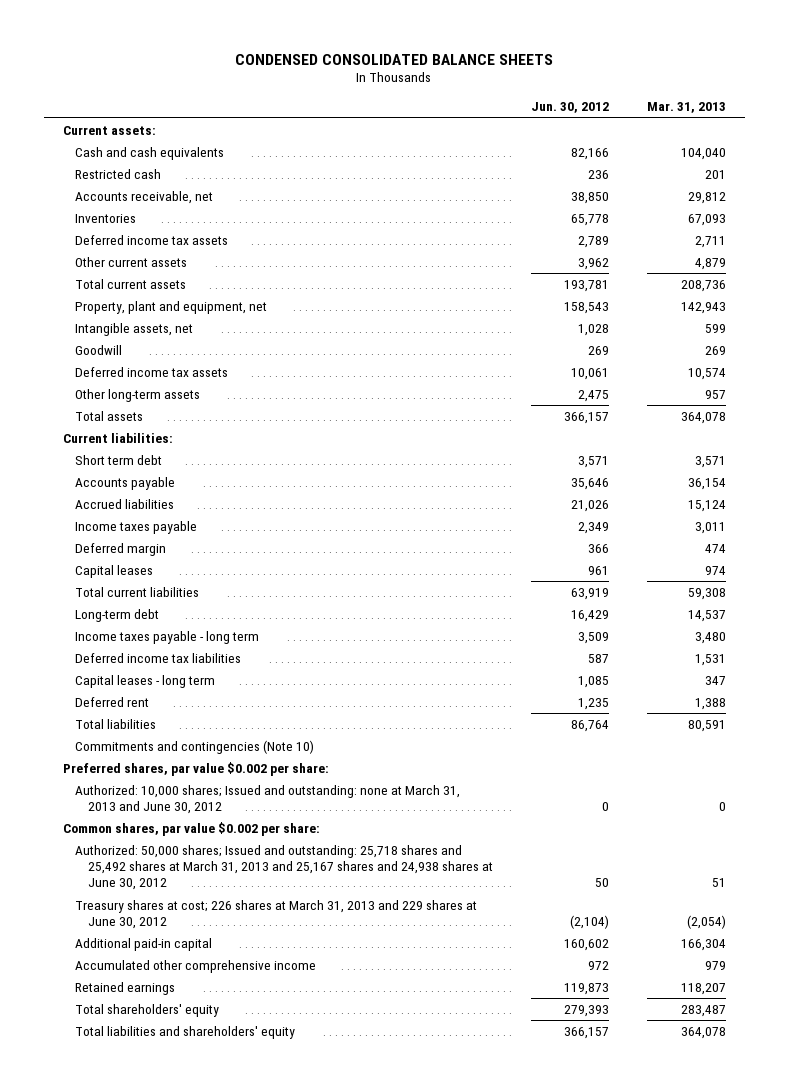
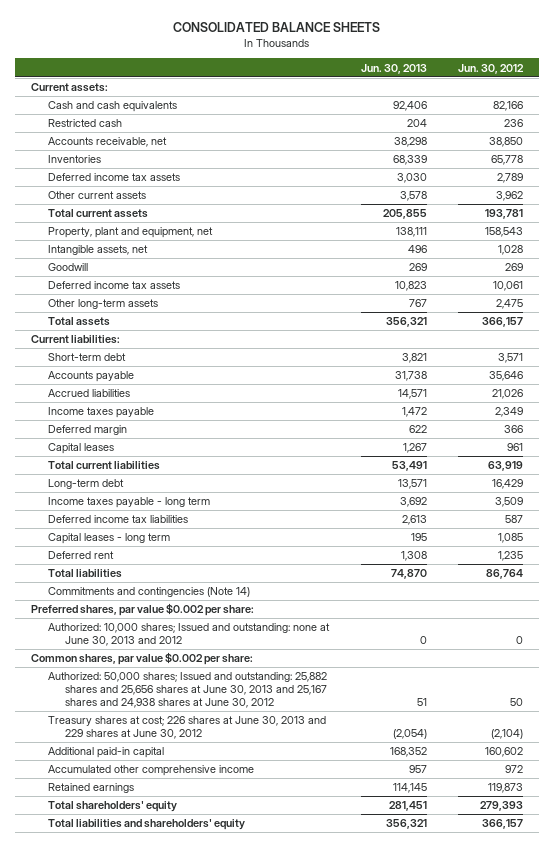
- CONDENSED CONSOLIDATED BALANCE SHEETS
+ CONSOLIDATED BALANCE SHEETS
- | Jun. 30, 2012 | Mar. 31, 2013
+ | Jun. 30, 2013 | Jun. 30, 2012
- Short term debt | 3,571 | 3,571
+ Short-term debt | 3,821 | 3,571
- Commitments and contingencies (Note 10)
+ Commitments and contingencies (Note 14)
- Authorized: 10,000 shares; Issued and outstanding: none at March 31, 2013 and June 30, 2012 | 0 | 0
+ Authorized: 10,000 shares; Issued and outstanding: none at June 30, 2013 and 2012 | 0 | 0
- Authorized: 50,000 shares; Issued and outstanding: 25,718 shares and 25,492 shares at March 31, 2013 and 25,167 shares and 24,938 shares at June 30, 2012 | 50 | 51
- Treasury shares at cost; 226 shares at March 31, 2013 and 229 shares at June 30, 2012 | (2,104) | (2,054)
+ Authorized: 50,000 shares; Issued and outstanding: 25,882 shares and 25,656 shares at June 30, 2013 and 25,167 shares and 24,938 shares at June 30, 2012 | 51 | 50
+ Treasury shares at cost; 226 shares at June 30, 2013 and 229 shares at June 30, 2012 | (2,054) | (2,104)

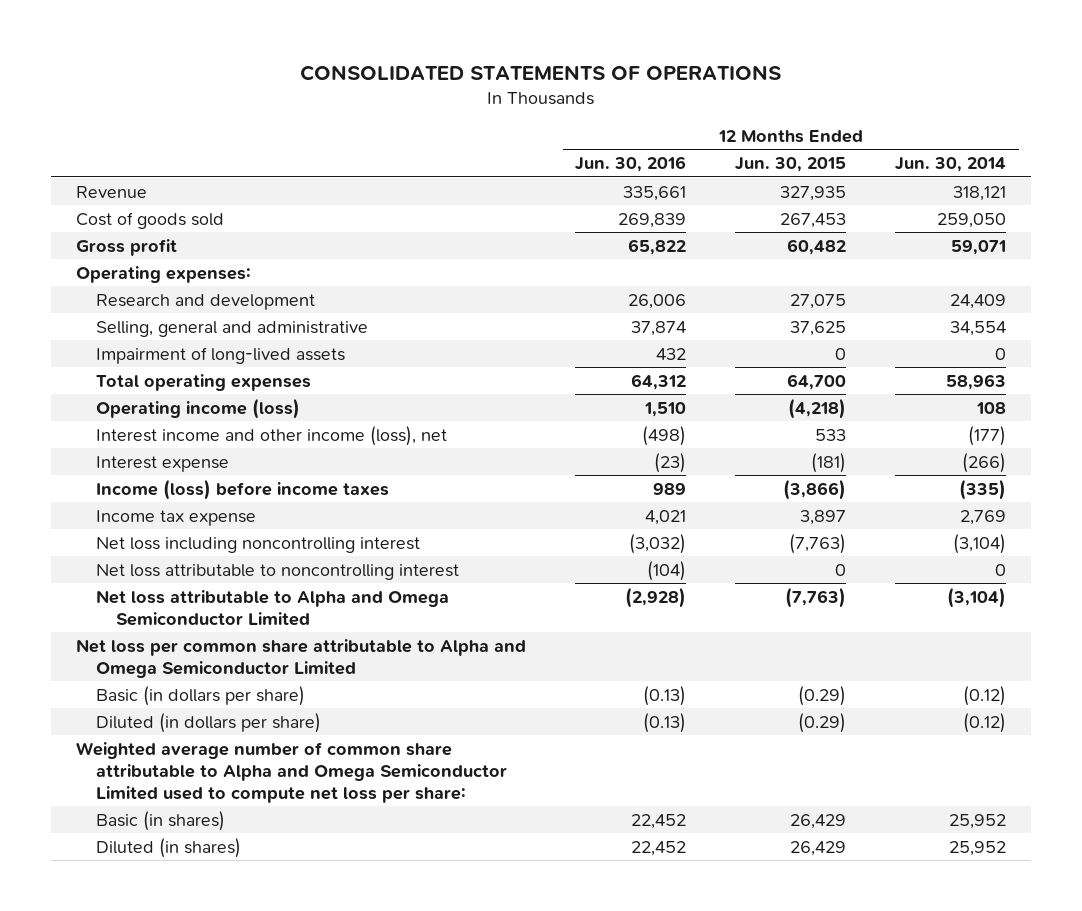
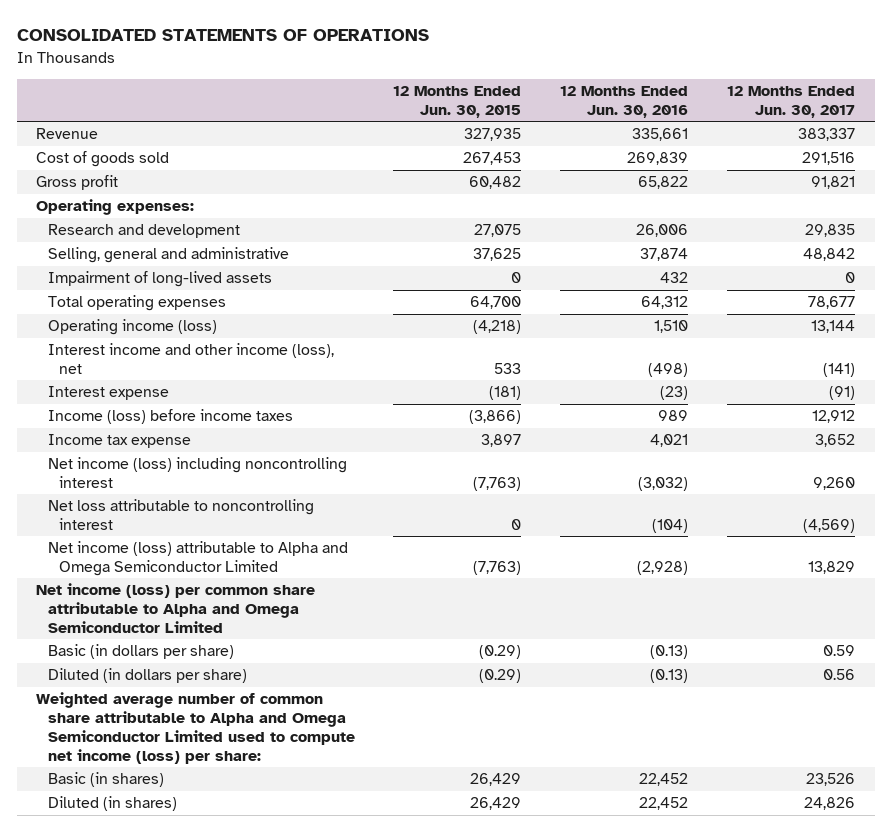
- | 12 Months Ended Jun. 30, 2016 | 12 Months Ended Jun. 30, 2015 | 12 Months Ended Jun. 30, 2014
+ | 12 Months Ended Jun. 30, 2015 | 12 Months Ended Jun. 30, 2016 | 12 Months Ended Jun. 30, 2017
- Net loss including noncontrolling interest | (3,032) | (7,763) | (3,104)
+ Net income (loss) including noncontrolling interest | (7,763) | (3,032) | 9,260
- Net loss attributable to Alpha and Omega Semiconductor Limited | (2,928) | (7,763) | (3,104)
- Net loss per common share attributable to Alpha and Omega Semiconductor Limited
+ Net income (loss) attributable to Alpha and Omega Semiconductor Limited | (7,763) | (2,928) | 13,829
+ Net income (loss) per common share attributable to Alpha and Omega Semiconductor Limited
- Weighted average number of common share attributable to Alpha and Omega Semiconductor Limited used to compute net loss per share:
+ Weighted average number of common share attributable to Alpha and Omega Semiconductor Limited used to compute net income (loss) per share:

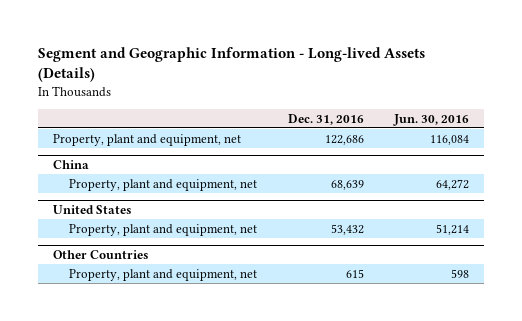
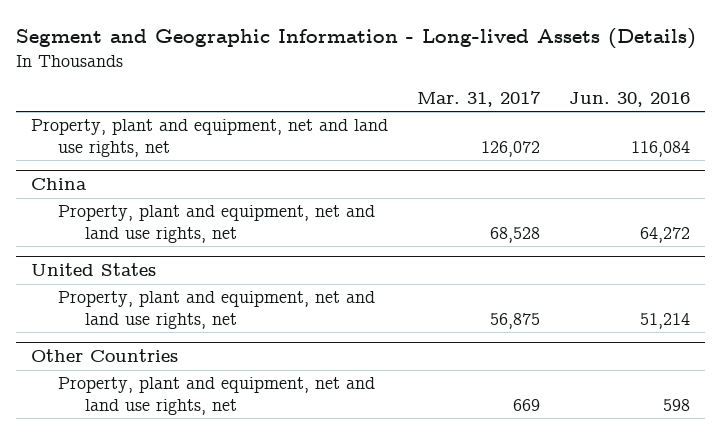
- | Dec. 31, 2016 | Jun. 30, 2016
+ | Mar. 31, 2017 | Jun. 30, 2016
- Property, plant and equipment, net | 122,686 | 116,084
+ Property, plant and equipment, net and land use rights, net | 126,072 | 116,084
@ China
- Property, plant and equipment, net | 68,639 | 64,272
+ Property, plant and equipment, net and land use rights, net | 68,528 | 64,272
@ United States
- Property, plant and equipment, net | 53,432 | 51,214
+ Property, plant and equipment, net and land use rights, net | 56,875 | 51,214
@ Other Countries
- Property, plant and equipment, net | 615 | 598
+ Property, plant and equipment, net and land use rights, net | 669 | 598

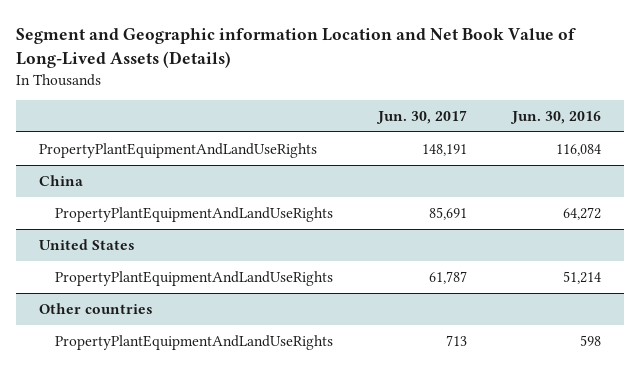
- Segment and Geographic Information - Long-lived Assets (Details)
+ Segment and Geographic information Location and Net Book Value of Long-Lived Assets (Details)
- | Mar. 31, 2017 | Jun. 30, 2016
+ | Jun. 30, 2017 | Jun. 30, 2016
- Property, plant and equipment, net and land use rights, net | 126,072 | 116,084
+ PropertyPlantEquipmentAndLandUseRights | 148,191 | 116,084
@ China
- Property, plant and equipment, net and land use rights, net | 68,528 | 64,272
+ PropertyPlantEquipmentAndLandUseRights | 85,691 | 64,272
@ United States
- Property, plant and equipment, net and land use rights, net | 56,875 | 51,214
- Other Countries
- Property, plant and equipment, net and land use rights, net | 669 | 598
@ United States
+ PropertyPlantEquipmentAndLandUseRights | 61,787 | 51,214
+ Other countries
+ PropertyPlantEquipmentAndLandUseRights | 713 | 598

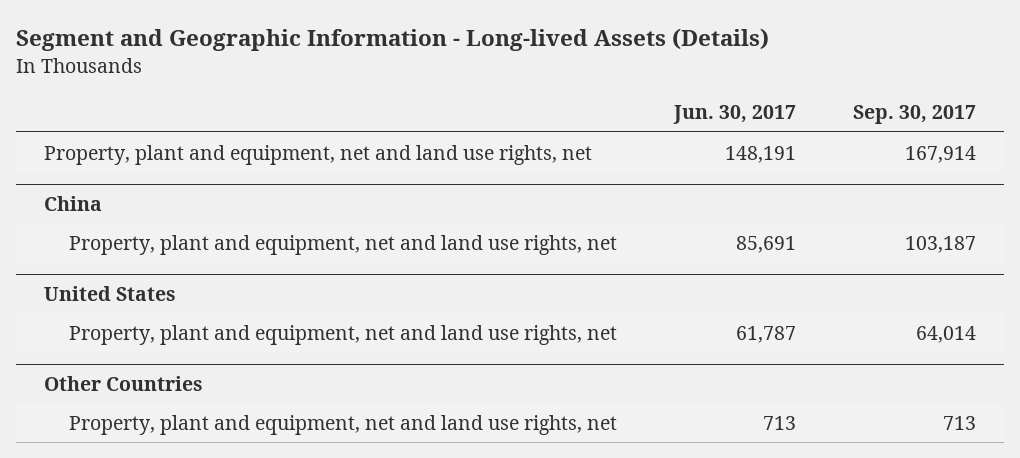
- Segment and Geographic information Location and Net Book Value of Long-Lived Assets (Details)
+ Segment and Geographic Information - Long-lived Assets (Details)
- | Jun. 30, 2017 | Jun. 30, 2016
+ | Jun. 30, 2017 | Sep. 30, 2017
- PropertyPlantEquipmentAndLandUseRights | 148,191 | 116,084
+ Property, plant and equipment, net and land use rights, net | 148,191 | 167,914
@ China
- PropertyPlantEquipmentAndLandUseRights | 85,691 | 64,272
+ Property, plant and equipment, net and land use rights, net | 85,691 | 103,187
@ United States
- PropertyPlantEquipmentAndLandUseRights | 61,787 | 51,214
- Other countries
- PropertyPlantEquipmentAndLandUseRights | 713 | 598
@ United States
+ Property, plant and equipment, net and land use rights, net | 61,787 | 64,014
+ Other Countries
+ Property, plant and equipment, net and land use rights, net | 713 | 713

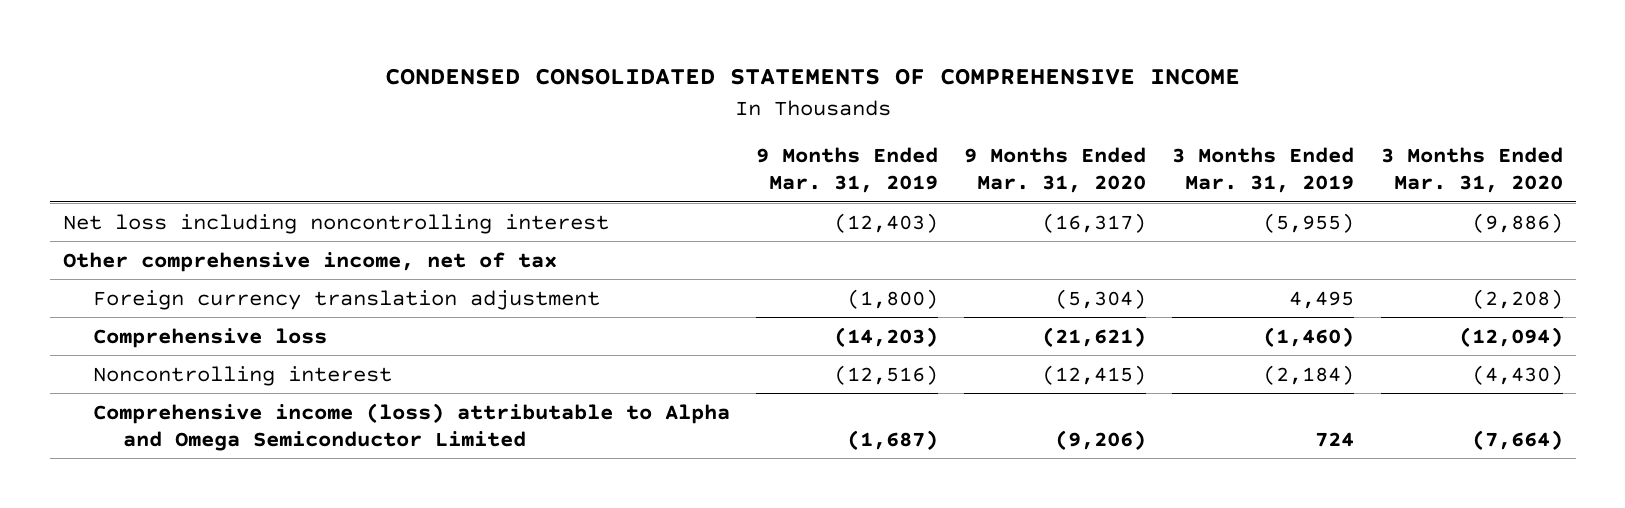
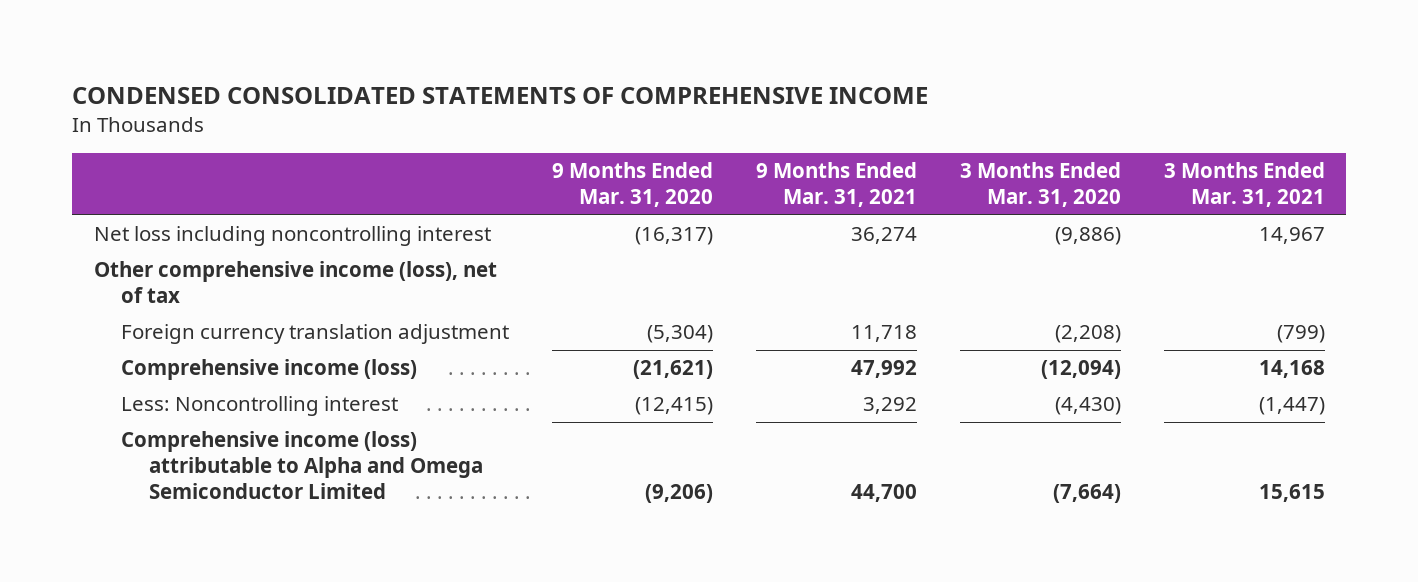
- | 9 Months Ended Mar. 31, 2019 | 9 Months Ended Mar. 31, 2020 | 3 Months Ended Mar. 31, 2019 | 3 Months Ended Mar. 31, 2020
+ | 9 Months Ended Mar. 31, 2020 | 9 Months Ended Mar. 31, 2021 | 3 Months Ended Mar. 31, 2020 | 3 Months Ended Mar. 31, 2021
- Other comprehensive income, net of tax
+ Other comprehensive income (loss), net of tax
- Comprehensive loss | (14,203) | (21,621) | (1,460) | (12,094)
- Noncontrolling interest | (12,516) | (12,415) | (2,184) | (4,430)
+ Comprehensive income (loss) | (21,621) | 47,992 | (12,094) | 14,168
+ Less: Noncontrolling interest | (12,415) | 3,292 | (4,430) | (1,447)

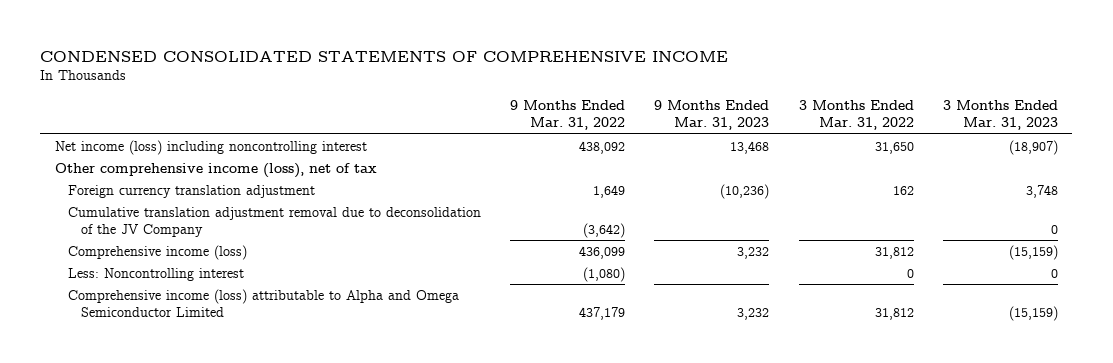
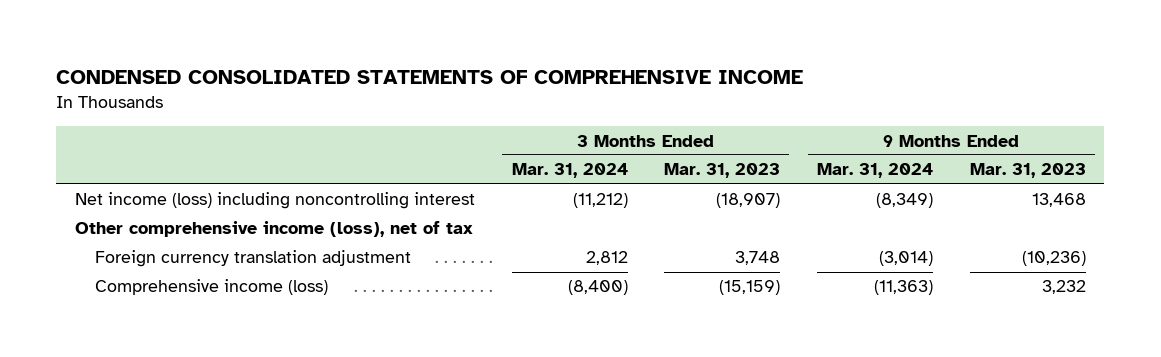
- | 9 Months Ended Mar. 31, 2022 | 9 Months Ended Mar. 31, 2023 | 3 Months Ended Mar. 31, 2022 | 3 Months Ended Mar. 31, 2023
+ | 3 Months Ended Mar. 31, 2024 | 3 Months Ended Mar. 31, 2023 | 9 Months Ended Mar. 31, 2024 | 9 Months Ended Mar. 31, 2023
- Cumulative translation adjustment removal due to deconsolidation of the JV Company | (3,642) | | | 0
- Less: Noncontrolling interest | (1,080) | | 0 | 0
- Comprehensive income (loss) attributable to Alpha and Omega Semiconductor Limited | 437,179 | 3,232 | 31,812 | (15,159)

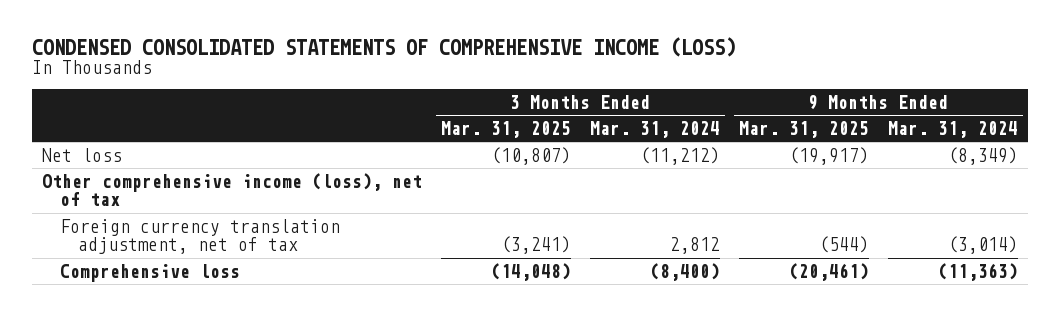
- CONDENSED CONSOLIDATED STATEMENTS OF COMPREHENSIVE INCOME
+ CONDENSED CONSOLIDATED STATEMENTS OF COMPREHENSIVE INCOME (LOSS)
- | 3 Months Ended Mar. 31, 2024 | 3 Months Ended Mar. 31, 2023 | 9 Months Ended Mar. 31, 2024 | 9 Months Ended Mar. 31, 2023
+ | 3 Months Ended Mar. 31, 2025 | 3 Months Ended Mar. 31, 2024 | 9 Months Ended Mar. 31, 2025 | 9 Months Ended Mar. 31, 2024
- Net income (loss) including noncontrolling interest | (11,212) | (18,907) | (8,349) | 13,468
+ Net loss | (10,807) | (11,212) | (19,917) | (8,349)
- Foreign currency translation adjustment | 2,812 | 3,748 | (3,014) | (10,236)
- Comprehensive income (loss) | (8,400) | (15,159) | (11,363) | 3,232
+ Foreign currency translation adjustment, net of tax | (3,241) | 2,812 | (544) | (3,014)
+ Comprehensive loss | (14,048) | (8,400) | (20,461) | (11,363)

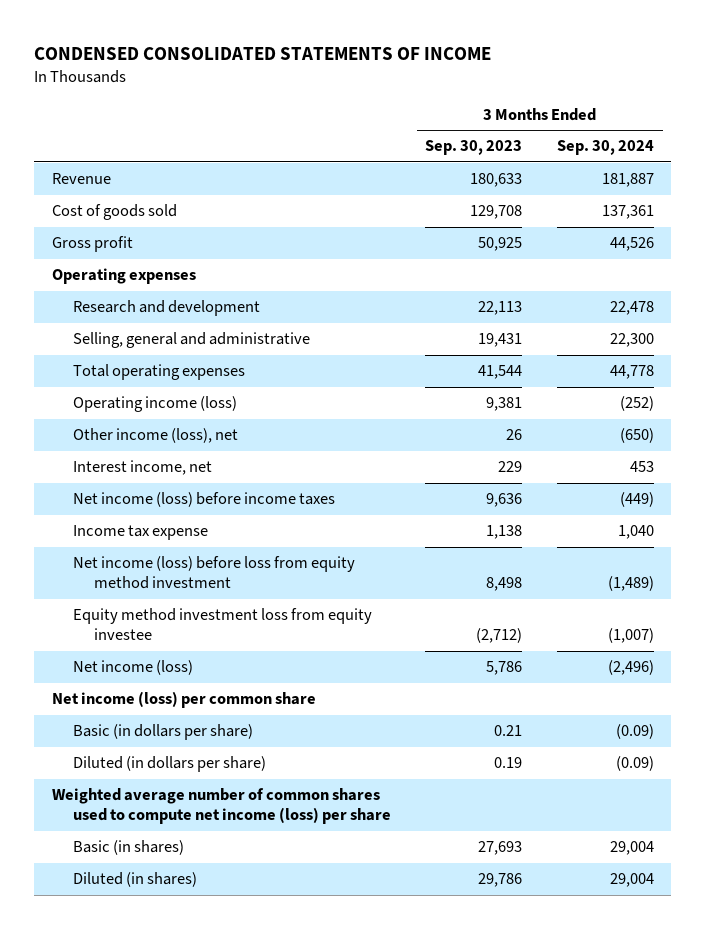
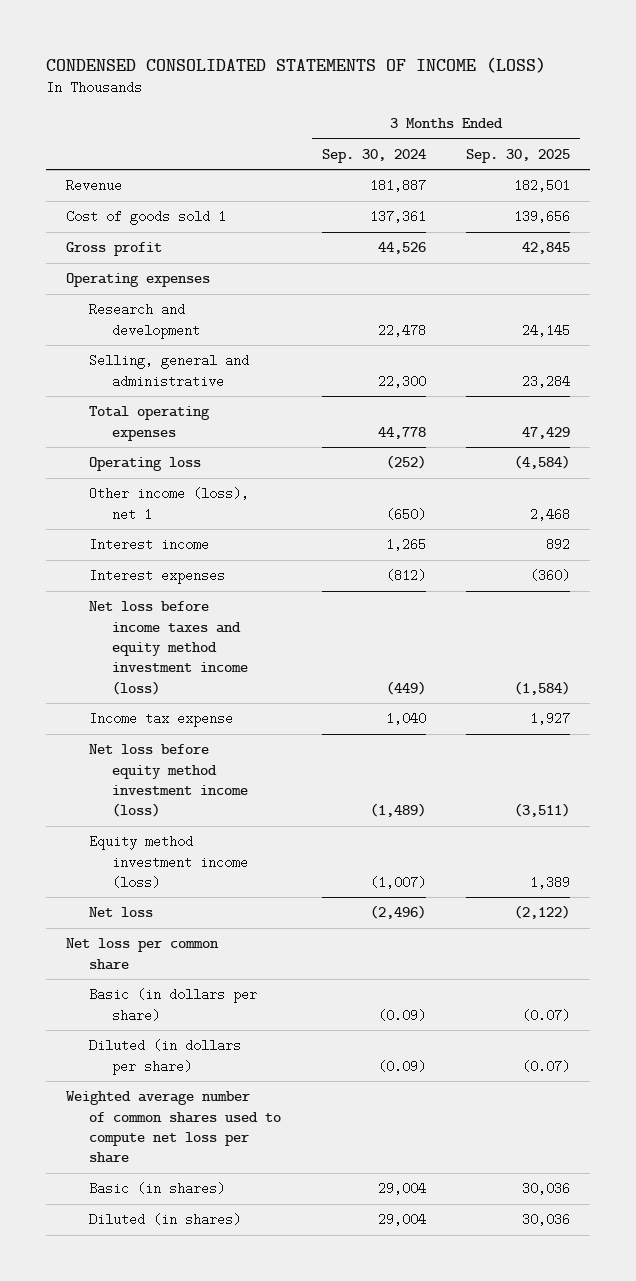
- CONDENSED CONSOLIDATED STATEMENTS OF INCOME
+ CONDENSED CONSOLIDATED STATEMENTS OF INCOME (LOSS)
- | 3 Months Ended Sep. 30, 2023 | 3 Months Ended Sep. 30, 2024
+ | 3 Months Ended Sep. 30, 2024 | 3 Months Ended Sep. 30, 2025
- Cost of goods sold | 129,708 | 137,361
+ Cost of goods sold 1 | 137,361 | 139,656
- Operating income (loss) | 9,381 | (252)
- Other income (loss), net | 26 | (650)
- Interest income, net | 229 | 453
- Net income (loss) before income taxes | 9,636 | (449)
+ Operating loss | (252) | (4,584)
+ Other income (loss), net 1 | (650) | 2,468
+ Interest income | 1,265 | 892
+ Interest expenses | (812) | (360)
+ Net loss before income taxes and equity method investment income (loss) | (449) | (1,584)
- Net income (loss) before loss from equity method investment | 8,498 | (1,489)
- Equity method investment loss from equity investee | (2,712) | (1,007)
- Net income (loss) | 5,786 | (2,496)
- Net income (loss) per common share
+ Net loss before equity method investment income (loss) | (1,489) | (3,511)
+ Equity method investment income (loss) | (1,007) | 1,389
+ Net loss | (2,496) | (2,122)
+ Net loss per common share
- Weighted average number of common shares used to compute net income (loss) per share
+ Weighted average number of common shares used to compute net loss per share

